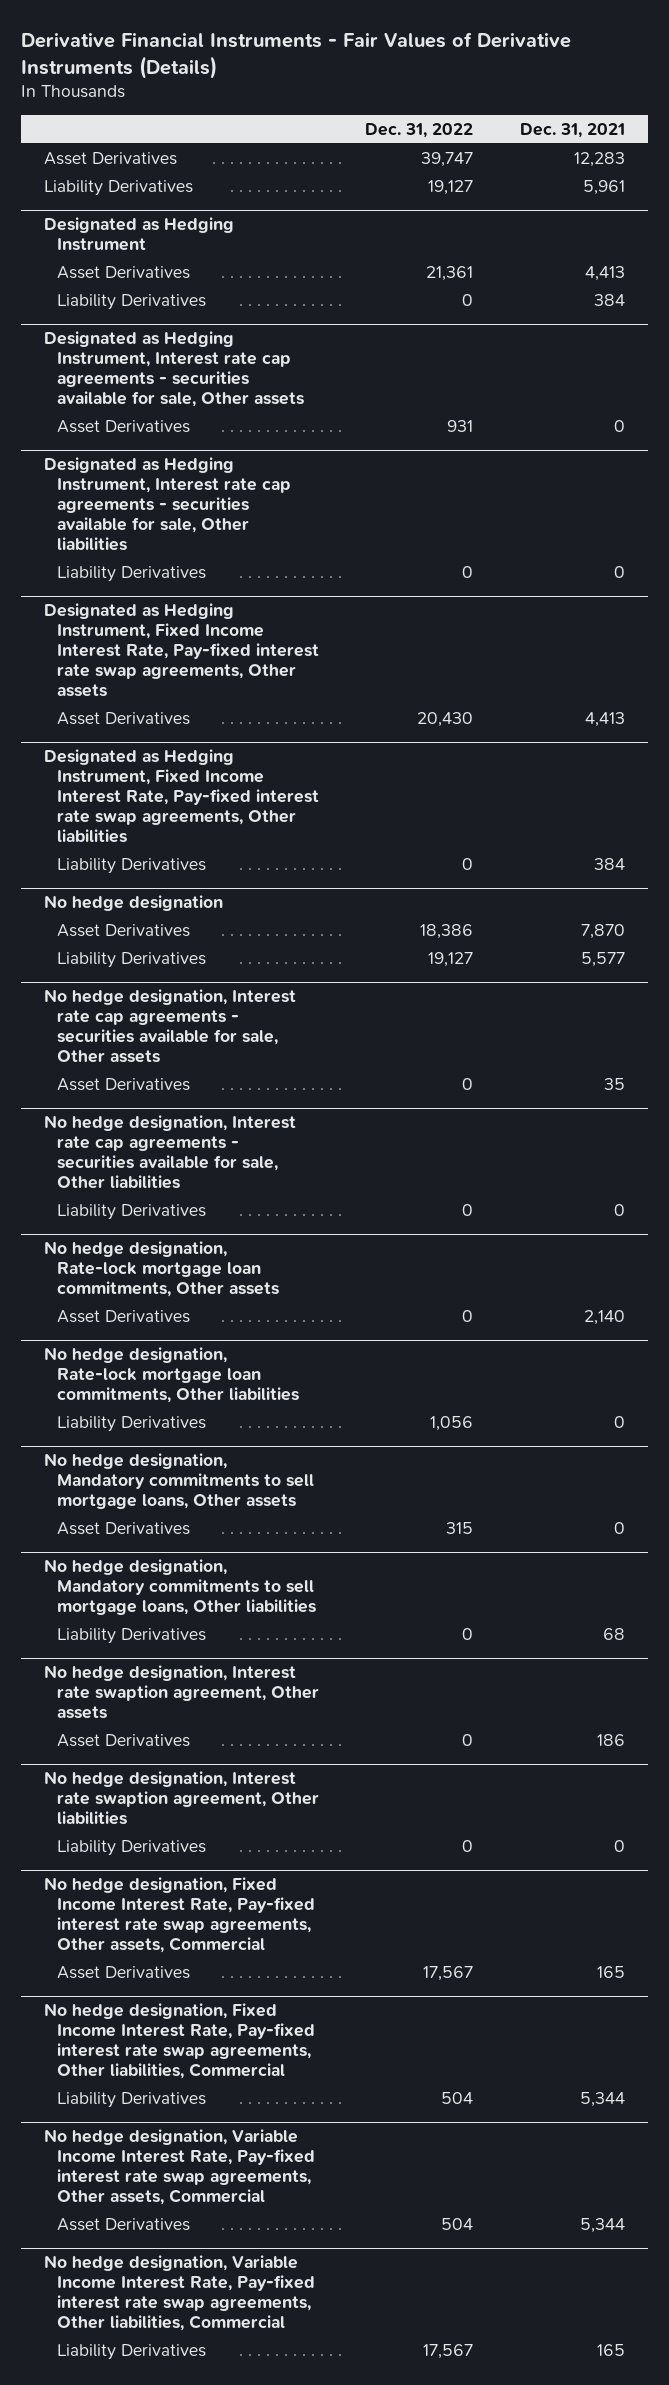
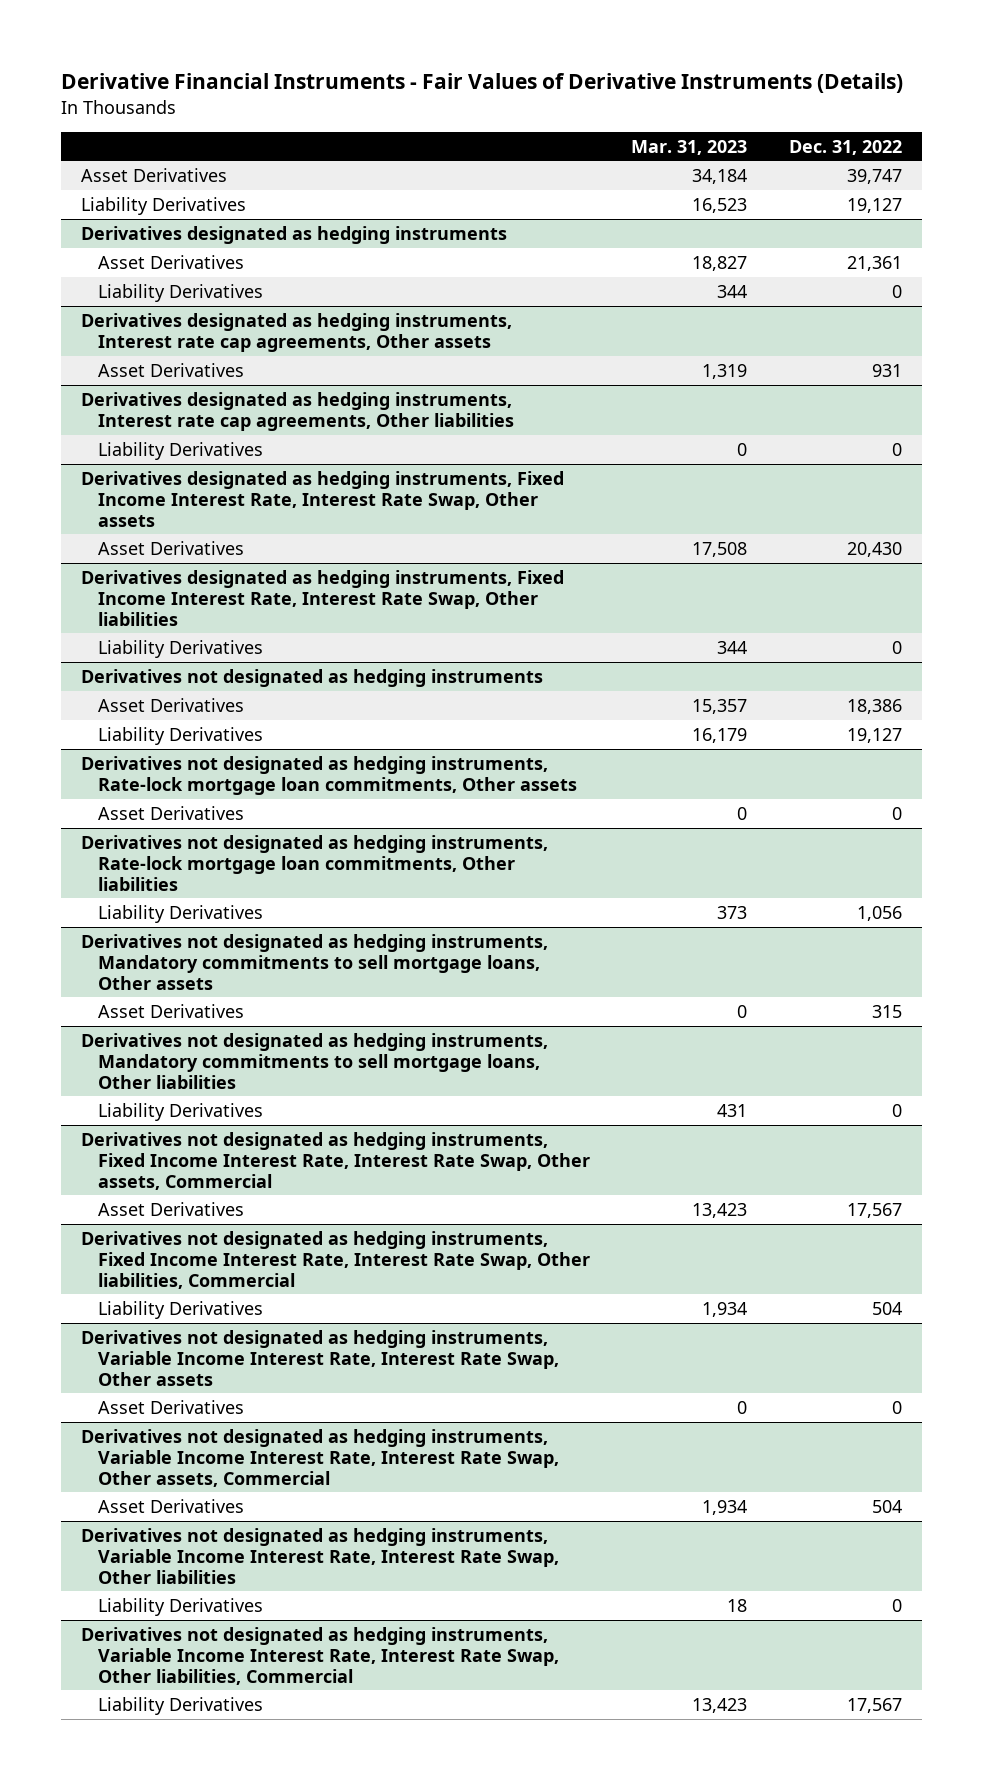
- | Dec. 31, 2022 | Dec. 31, 2021
+ | Mar. 31, 2023 | Dec. 31, 2022
- Designated as Hedging Instrument
+ Derivatives designated as hedging instruments
- Designated as Hedging Instrument, Interest rate cap agreements - securities available for sale, Other assets
+ Derivatives designated as hedging instruments, Interest rate cap agreements, Other assets
- Designated as Hedging Instrument, Interest rate cap agreements - securities available for sale, Other liabilities
+ Derivatives designated as hedging instruments, Interest rate cap agreements, Other liabilities
- Designated as Hedging Instrument, Fixed Income Interest Rate, Pay-fixed interest rate swap agreements, Other assets
+ Derivatives designated as hedging instruments, Fixed Income Interest Rate, Interest Rate Swap, Other assets
- Designated as Hedging Instrument, Fixed Income Interest Rate, Pay-fixed interest rate swap agreements, Other liabilities
+ Derivatives designated as hedging instruments, Fixed Income Interest Rate, Interest Rate Swap, Other liabilities
- No hedge designation
+ Derivatives not designated as hedging instruments
- No hedge designation, Interest rate cap agreements - securities available for sale, Other assets
- Asset Derivatives | 0 | 35
- No hedge designation, Interest rate cap agreements - securities available for sale, Other liabilities
- Liability Derivatives | 0 | 0
- No hedge designation, Rate-lock mortgage loan commitments, Other assets
+ Derivatives not designated as hedging instruments, Rate-lock mortgage loan commitments, Other assets
- No hedge designation, Rate-lock mortgage loan commitments, Other liabilities
+ Derivatives not designated as hedging instruments, Rate-lock mortgage loan commitments, Other liabilities
- No hedge designation, Mandatory commitments to sell mortgage loans, Other assets
+ Derivatives not designated as hedging instruments, Mandatory commitments to sell mortgage loans, Other assets
- No hedge designation, Mandatory commitments to sell mortgage loans, Other liabilities
- Liability Derivatives | 0 | 68
- No hedge designation, Interest rate swaption agreement, Other assets
- Asset Derivatives | 0 | 186
- No hedge designation, Interest rate swaption agreement, Other liabilities
+ Derivatives not designated as hedging instruments, Mandatory commitments to sell mortgage loans, Other liabilities
- No hedge designation, Fixed Income Interest Rate, Pay-fixed interest rate swap agreements, Other assets, Commercial
+ Derivatives not designated as hedging instruments, Fixed Income Interest Rate, Interest Rate Swap, Other assets, Commercial
- No hedge designation, Fixed Income Interest Rate, Pay-fixed interest rate swap agreements, Other liabilities, Commercial
+ Derivatives not designated as hedging instruments, Fixed Income Interest Rate, Interest Rate Swap, Other liabilities, Commercial
- No hedge designation, Variable Income Interest Rate, Pay-fixed interest rate swap agreements, Other assets, Commercial
+ Derivatives not designated as hedging instruments, Variable Income Interest Rate, Interest Rate Swap, Other assets
+ Asset Derivatives | 0 | 0
+ Derivatives not designated as hedging instruments, Variable Income Interest Rate, Interest Rate Swap, Other assets, Commercial
- No hedge designation, Variable Income Interest Rate, Pay-fixed interest rate swap agreements, Other liabilities, Commercial
+ Derivatives not designated as hedging instruments, Variable Income Interest Rate, Interest Rate Swap, Other liabilities
+ Liability Derivatives | 18 | 0
+ Derivatives not designated as hedging instruments, Variable Income Interest Rate, Interest Rate Swap, Other liabilities, Commercial

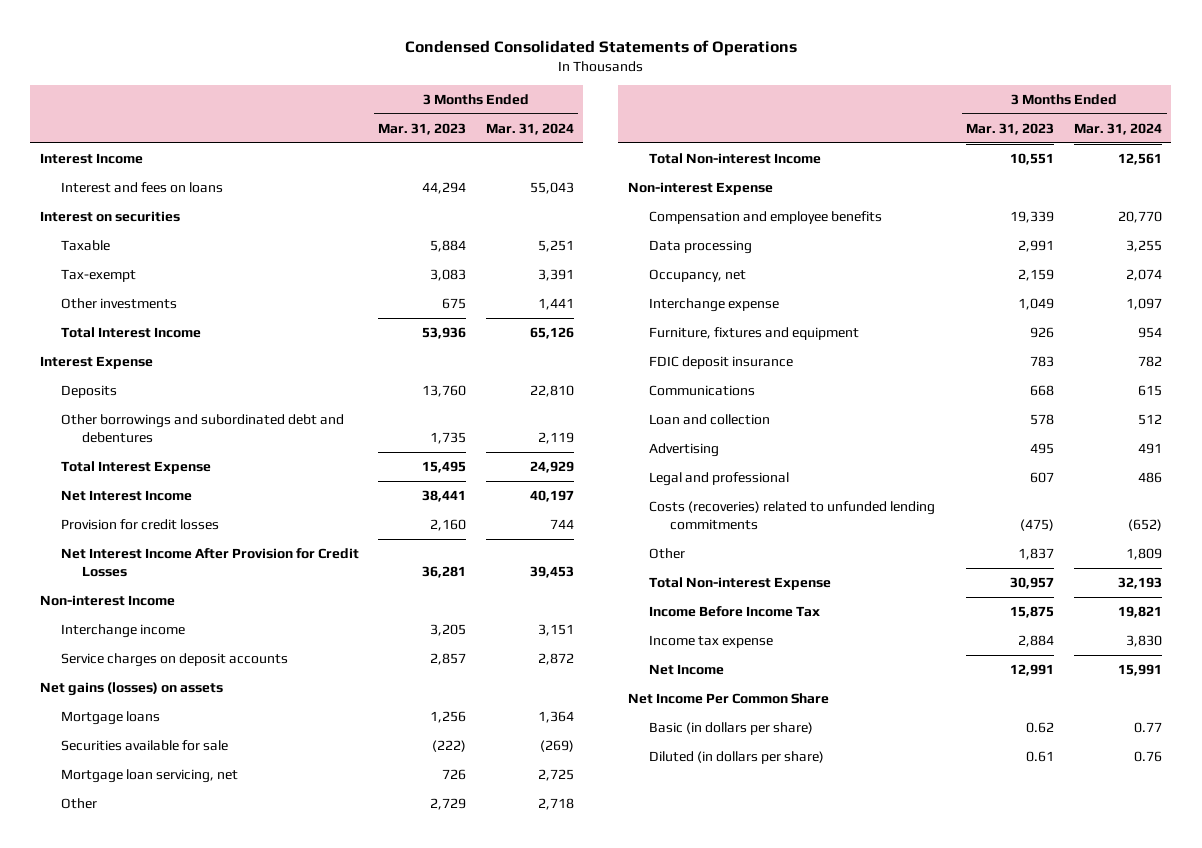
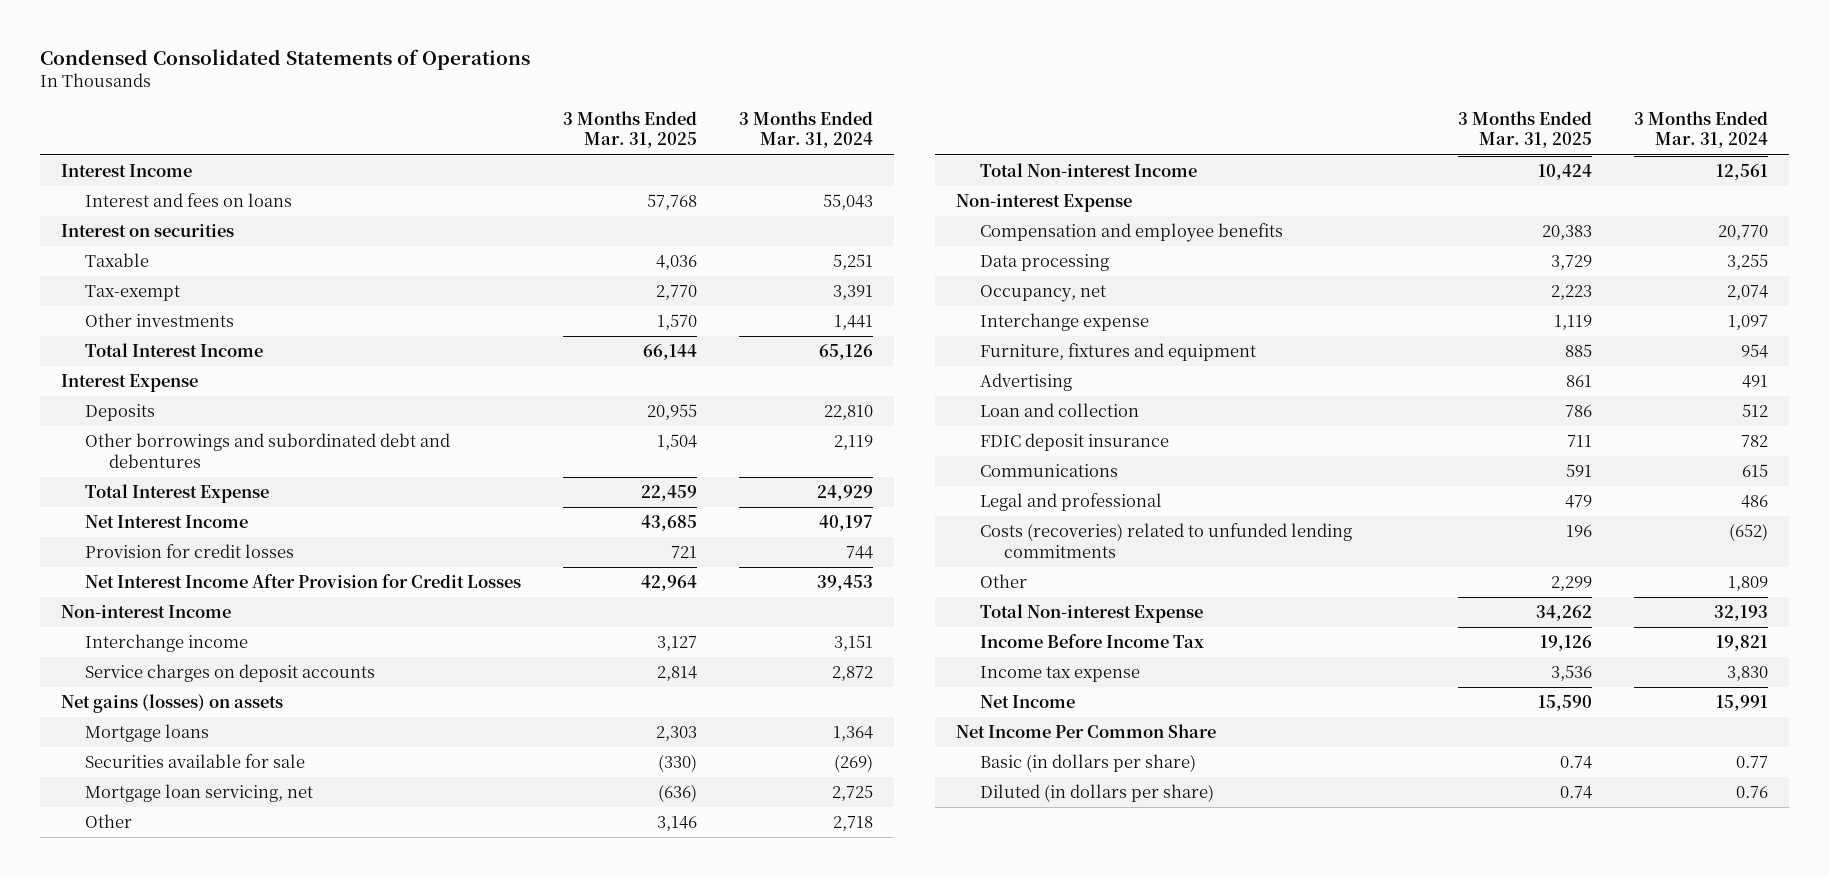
- | 3 Months Ended Mar. 31, 2023 | 3 Months Ended Mar. 31, 2024
+ | 3 Months Ended Mar. 31, 2025 | 3 Months Ended Mar. 31, 2024
moved up: Advertising | 861 | 491
moved up: Loan and collection | 786 | 512

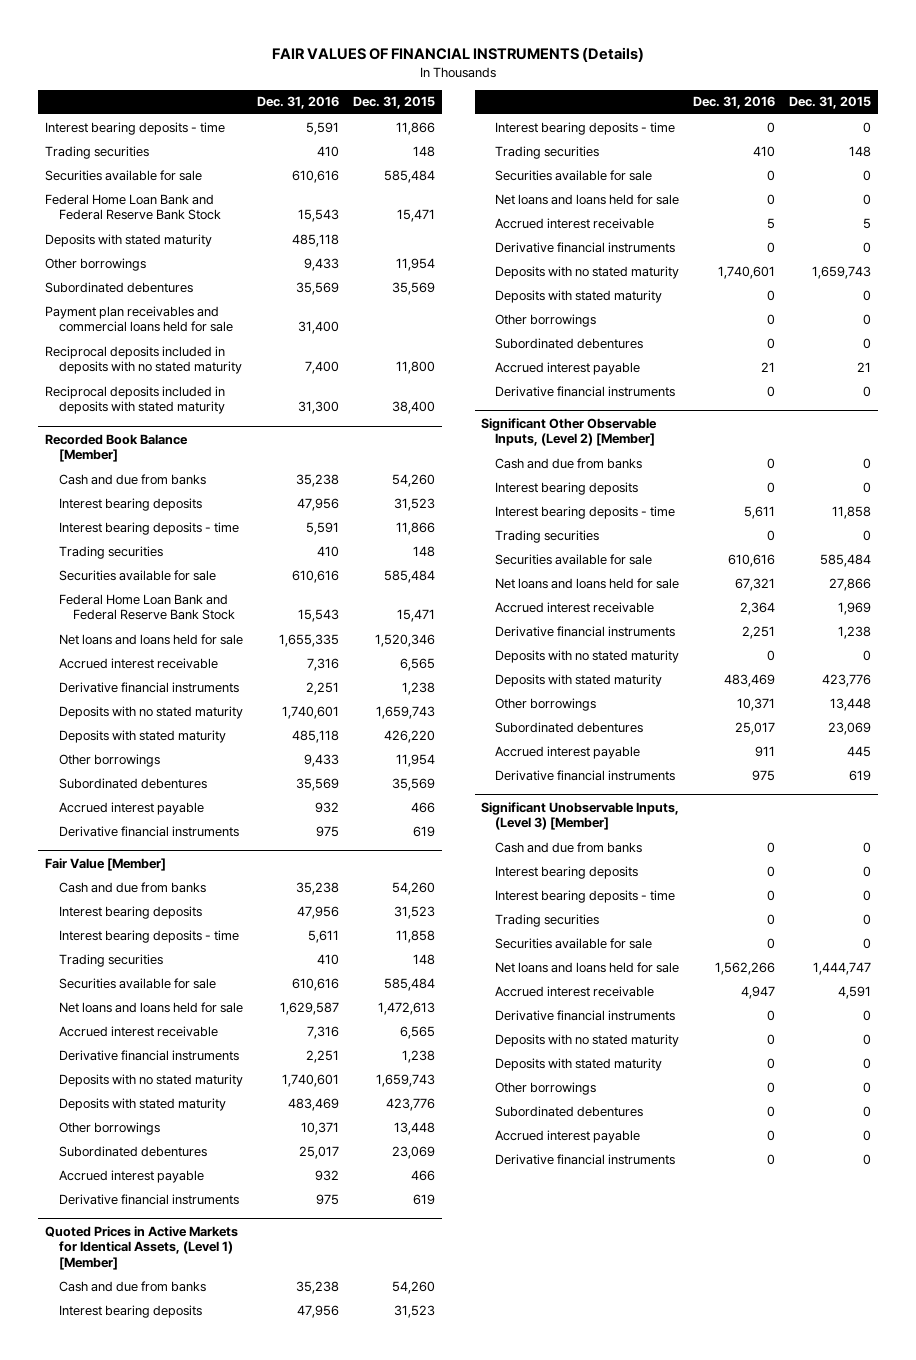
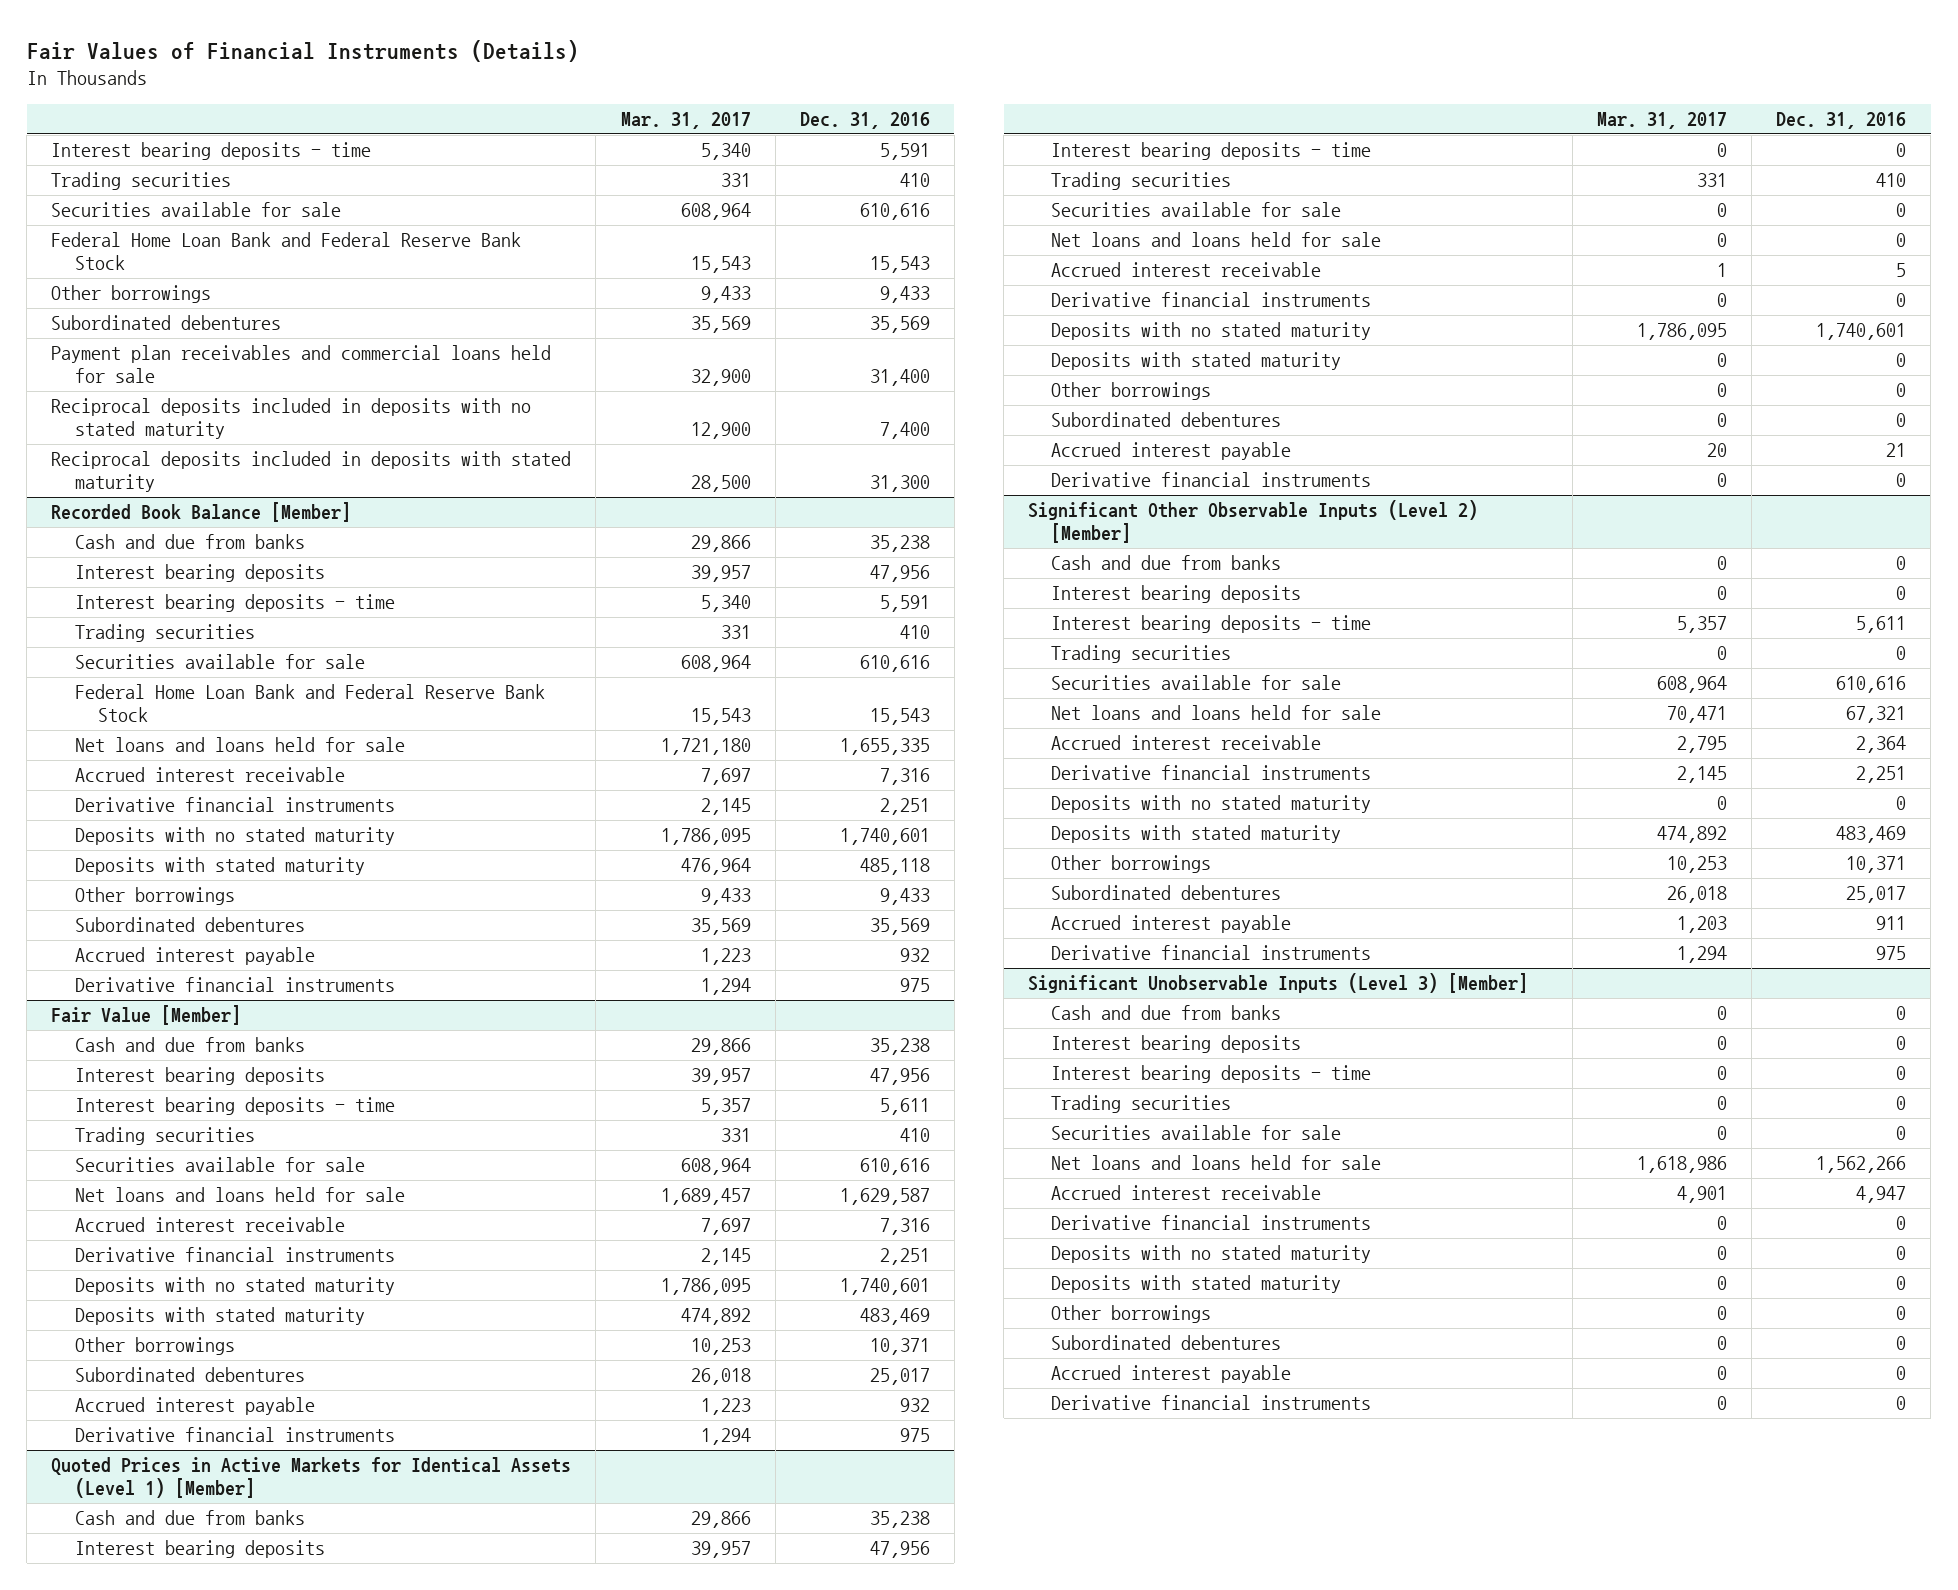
- FAIR VALUES OF FINANCIAL INSTRUMENTS (Details)
+ Fair Values of Financial Instruments (Details)
- | Dec. 31, 2016 | Dec. 31, 2015
+ | Mar. 31, 2017 | Dec. 31, 2016
- Deposits with stated maturity | 485,118 |
- Quoted Prices in Active Markets for Identical Assets, (Level 1) [Member]
+ Quoted Prices in Active Markets for Identical Assets (Level 1) [Member]
- Significant Other Observable Inputs, (Level 2) [Member]
+ Significant Other Observable Inputs (Level 2) [Member]
- Significant Unobservable Inputs, (Level 3) [Member]
+ Significant Unobservable Inputs (Level 3) [Member]

